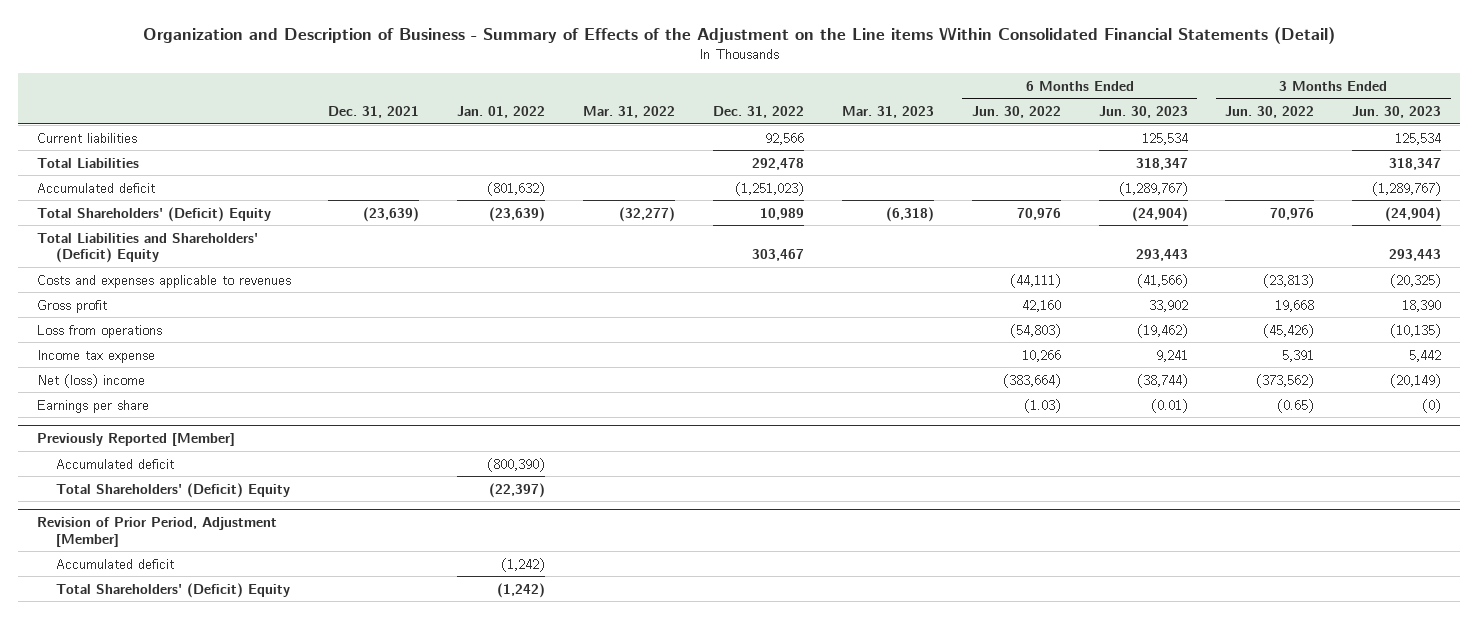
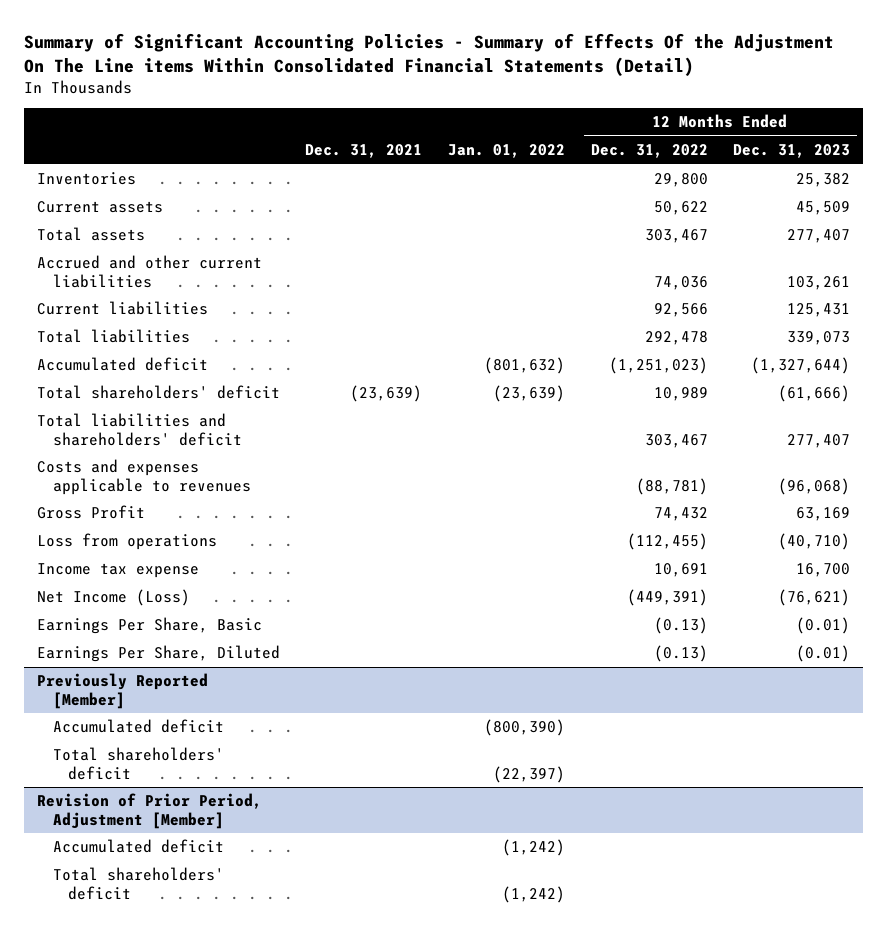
- Organization and Description of Business - Summary of Effects of the Adjustment on the Line items Within Consolidated Financial Statements (Detail)
+ Summary of Significant Accounting Policies - Summary of Effects Of the Adjustment On The Line items Within Consolidated Financial Statements (Detail)
- | Dec. 31, 2021 | Jan. 01, 2022 | Mar. 31, 2022 | Dec. 31, 2022 | Mar. 31, 2023 | 6 Months Ended Jun. 30, 2022 | 6 Months Ended Jun. 30, 2023 | 3 Months Ended Jun. 30, 2022 | 3 Months Ended Jun. 30, 2023
+ | Dec. 31, 2021 | Jan. 01, 2022 | 12 Months Ended Dec. 31, 2022 | 12 Months Ended Dec. 31, 2023
+ Inventories | | | 29,800 | 25,382
+ Current assets | | | 50,622 | 45,509
+ Total assets | | | 303,467 | 277,407
+ Accrued and other current liabilities | | | 74,036 | 103,261
- Total Liabilities | | | | 292,478 | | | 318,347 | | 318,347
+ Total liabilities | | | 292,478 | 339,073
- Total Shareholders' (Deficit) Equity | (23,639) | (23,639) | (32,277) | 10,989 | (6,318) | 70,976 | (24,904) | 70,976 | (24,904)
- Total Liabilities and Shareholders' (Deficit) Equity | | | | 303,467 | | | 293,443 | | 293,443
+ Total shareholders' deficit | (23,639) | (23,639) | 10,989 | (61,666)
+ Total liabilities and shareholders' deficit | | | 303,467 | 277,407
- Gross profit | | | | | | 42,160 | 33,902 | 19,668 | 18,390
+ Gross Profit | | | 74,432 | 63,169
- Net (loss) income | | | | | | (383,664) | (38,744) | (373,562) | (20,149)
- Earnings per share | | | | | | (1.03) | (0.01) | (0.65) | (0)
+ Net Income (Loss) | | | (449,391) | (76,621)
+ Earnings Per Share, Basic | | | (0.13) | (0.01)
+ Earnings Per Share, Diluted | | | (0.13) | (0.01)
@ Previously Reported [Member]
- Total Shareholders' (Deficit) Equity | | (22,397) | | | | | | |
+ Total shareholders' deficit | | (22,397) | |
@ Revision of Prior Period, Adjustment [Member]
- Total Shareholders' (Deficit) Equity | | (1,242) | | | | | | |
+ Total shareholders' deficit | | (1,242) | |

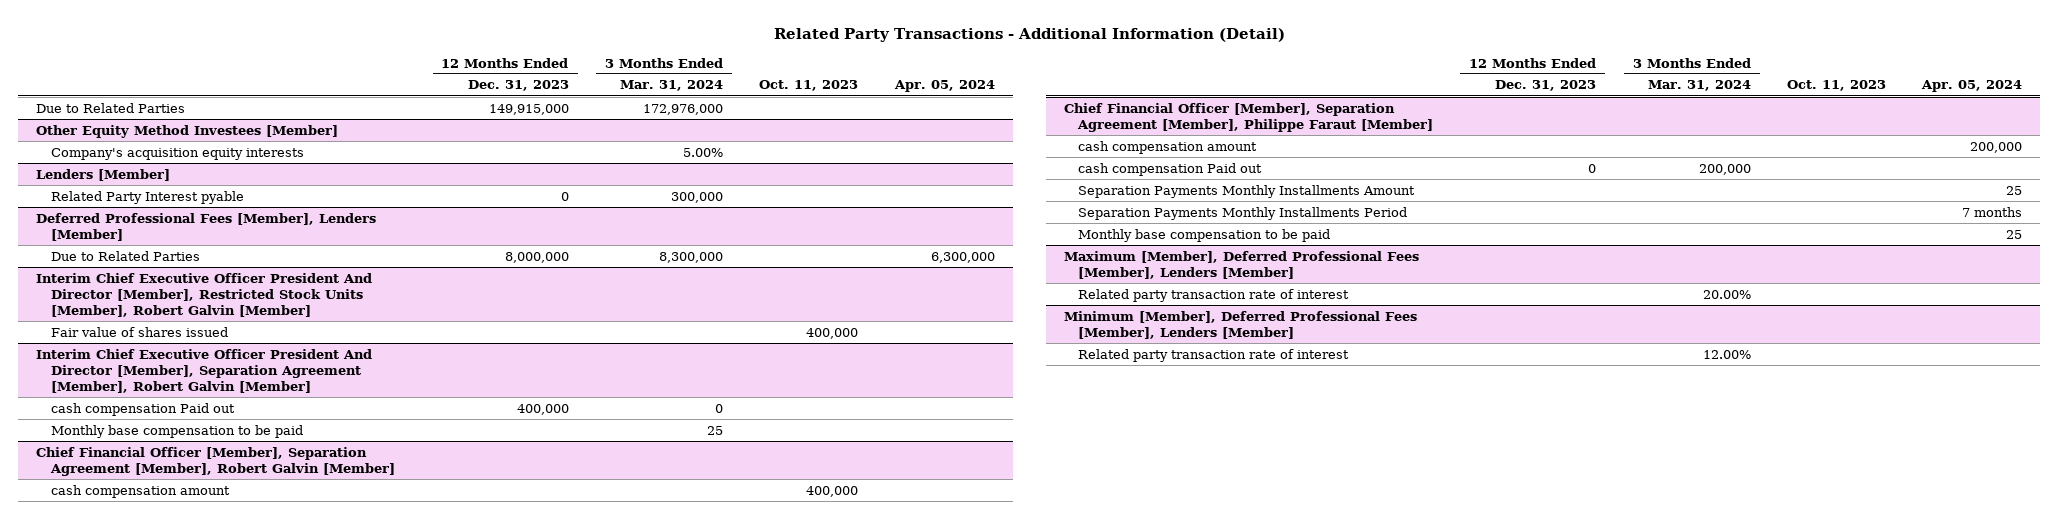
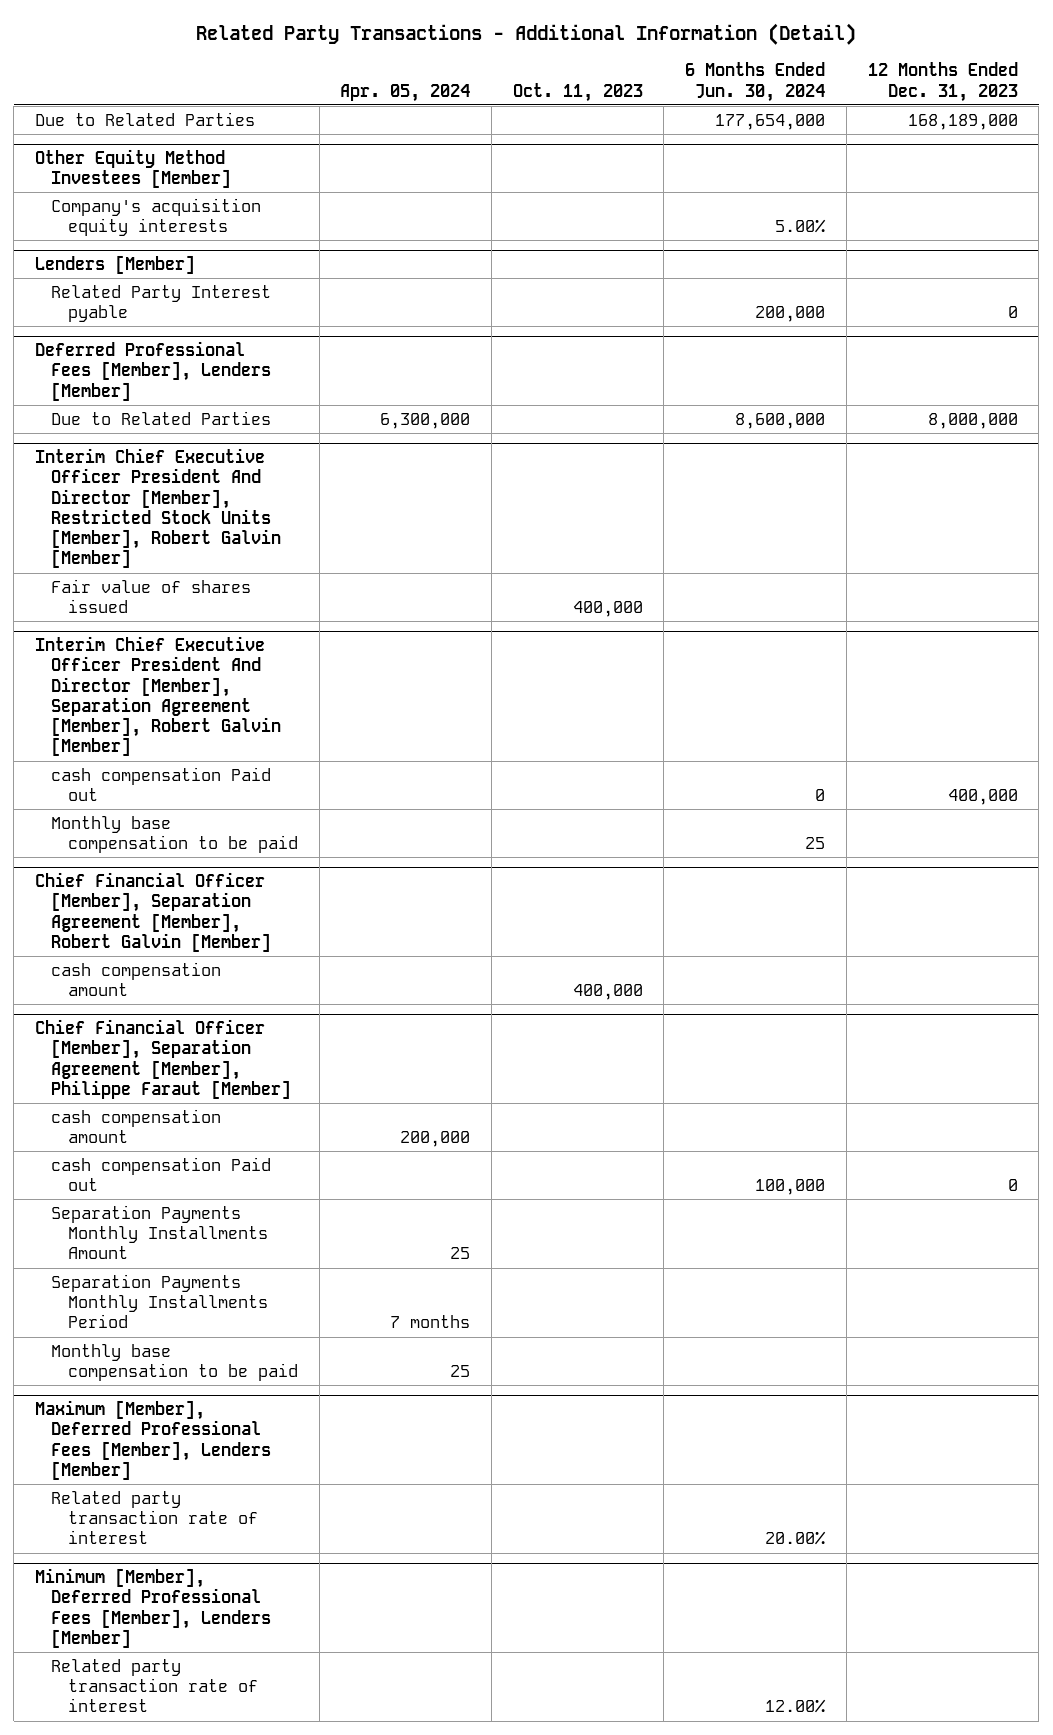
- | 12 Months Ended Dec. 31, 2023 | 3 Months Ended Mar. 31, 2024 | Oct. 11, 2023 | Apr. 05, 2024
+ | Apr. 05, 2024 | Oct. 11, 2023 | 6 Months Ended Jun. 30, 2024 | 12 Months Ended Dec. 31, 2023
- Due to Related Parties | 149,915,000 | 172,976,000 | |
+ Due to Related Parties | | | 177,654,000 | 168,189,000

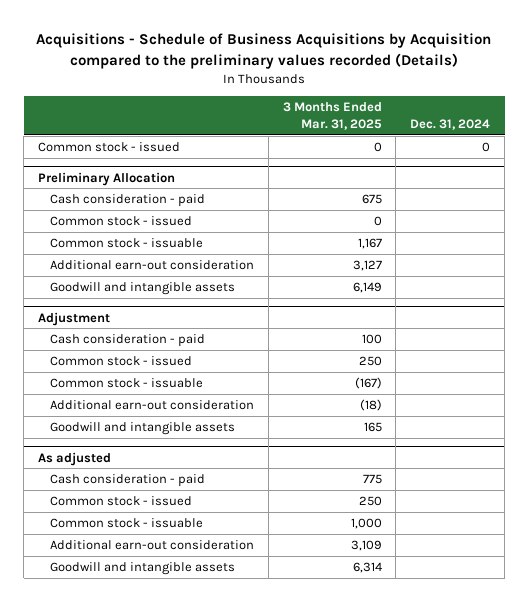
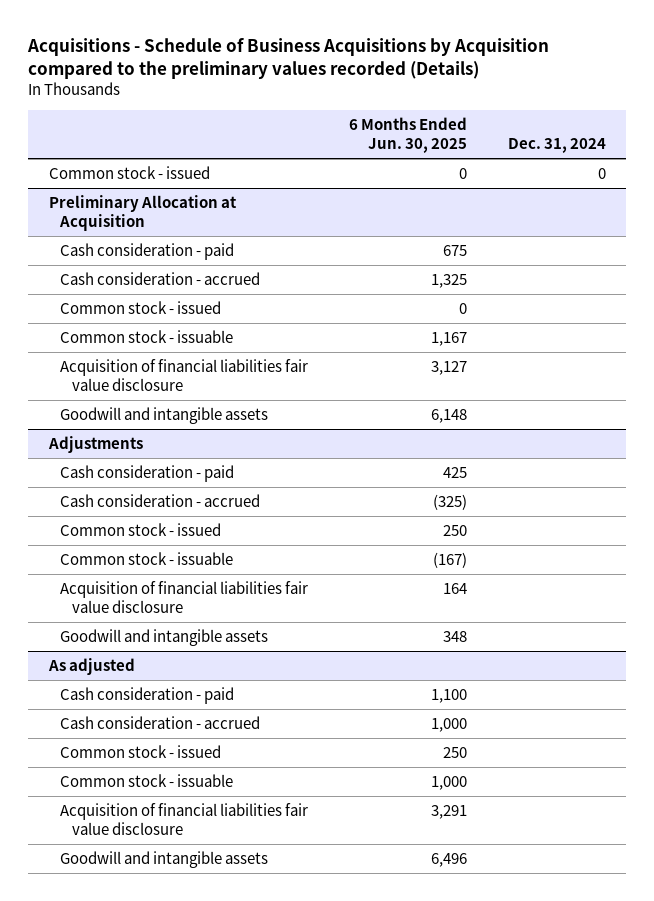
- | 3 Months Ended Mar. 31, 2025 | Dec. 31, 2024
+ | 6 Months Ended Jun. 30, 2025 | Dec. 31, 2024
- Preliminary Allocation
+ Preliminary Allocation at Acquisition
+ Cash consideration - accrued | 1,325 |
- Additional earn-out consideration | 3,127 |
+ Acquisition of financial liabilities fair value disclosure | 3,127 |
- Adjustment
+ Adjustments
+ Cash consideration - accrued | (325) |
- Additional earn-out consideration | (18) |
+ Acquisition of financial liabilities fair value disclosure | 164 |
@ As adjusted
+ Cash consideration - accrued | 1,000 |
- Additional earn-out consideration | 3,109 |
+ Acquisition of financial liabilities fair value disclosure | 3,291 |

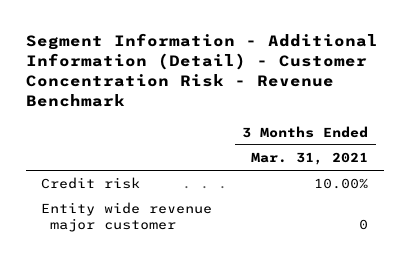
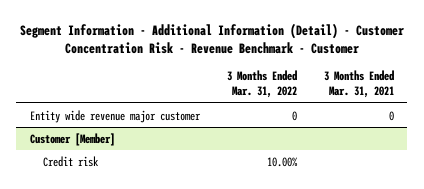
- Segment Information - Additional Information (Detail) - Customer Concentration Risk - Revenue Benchmark
+ Segment Information - Additional Information (Detail) - Customer Concentration Risk - Revenue Benchmark - Customer
- | 3 Months Ended Mar. 31, 2021
+ | 3 Months Ended Mar. 31, 2022 | 3 Months Ended Mar. 31, 2021
- Credit risk | 10.00%
+ Customer [Member]
+ Credit risk | 10.00% |

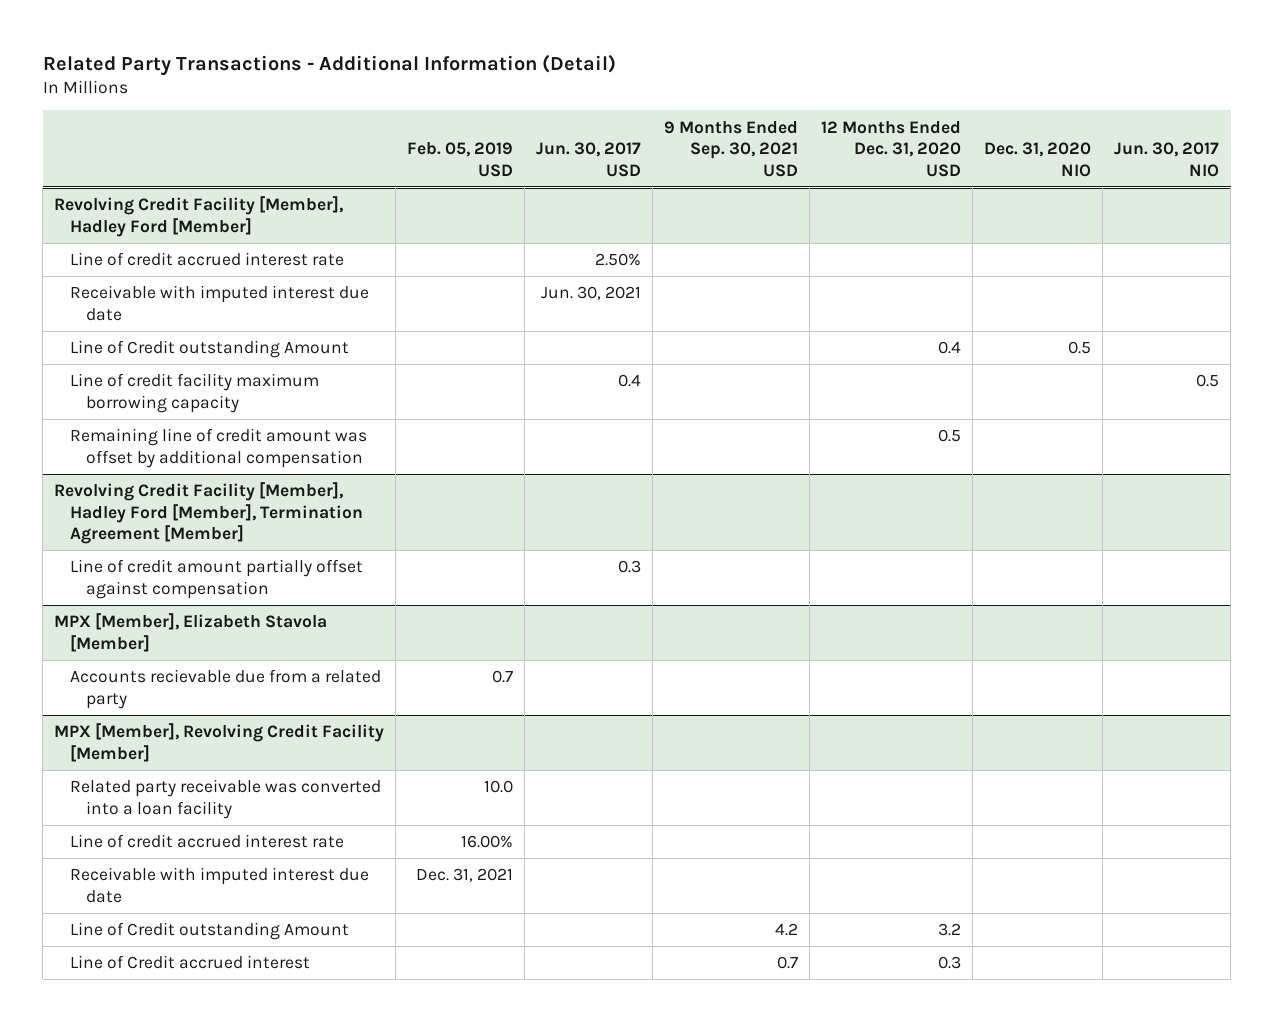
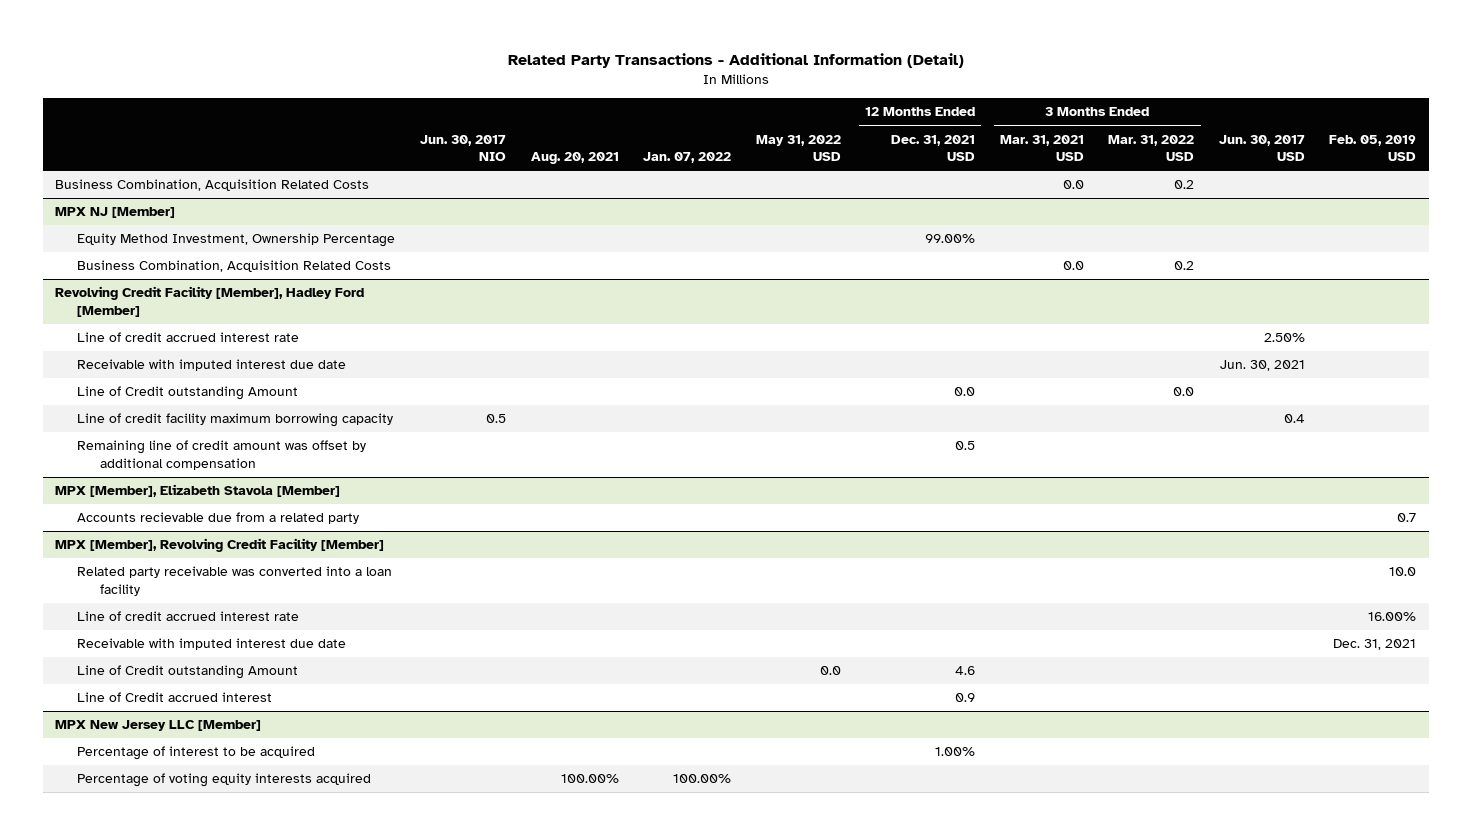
- | Feb. 05, 2019 USD | Jun. 30, 2017 USD | 9 Months Ended Sep. 30, 2021 USD | 12 Months Ended Dec. 31, 2020 USD | Dec. 31, 2020 NIO | Jun. 30, 2017 NIO
+ | Jun. 30, 2017 NIO | Aug. 20, 2021 | Jan. 07, 2022 | May 31, 2022 USD | 12 Months Ended Dec. 31, 2021 USD | 3 Months Ended Mar. 31, 2021 USD | 3 Months Ended Mar. 31, 2022 USD | Jun. 30, 2017 USD | Feb. 05, 2019 USD
+ Business Combination, Acquisition Related Costs | | | | | | 0.0 | 0.2 | |
+ MPX NJ [Member]
+ Equity Method Investment, Ownership Percentage | | | | | 99.00% | | | |
+ Business Combination, Acquisition Related Costs | | | | | | 0.0 | 0.2 | |
- Revolving Credit Facility [Member], Hadley Ford [Member], Termination Agreement [Member]
- Line of credit amount partially offset against compensation | | 0.3 | | | |
+ MPX New Jersey LLC [Member]
+ Percentage of interest to be acquired | | | | | 1.00% | | | |
+ Percentage of voting equity interests acquired | | 100.00% | 100.00% | | | | | |

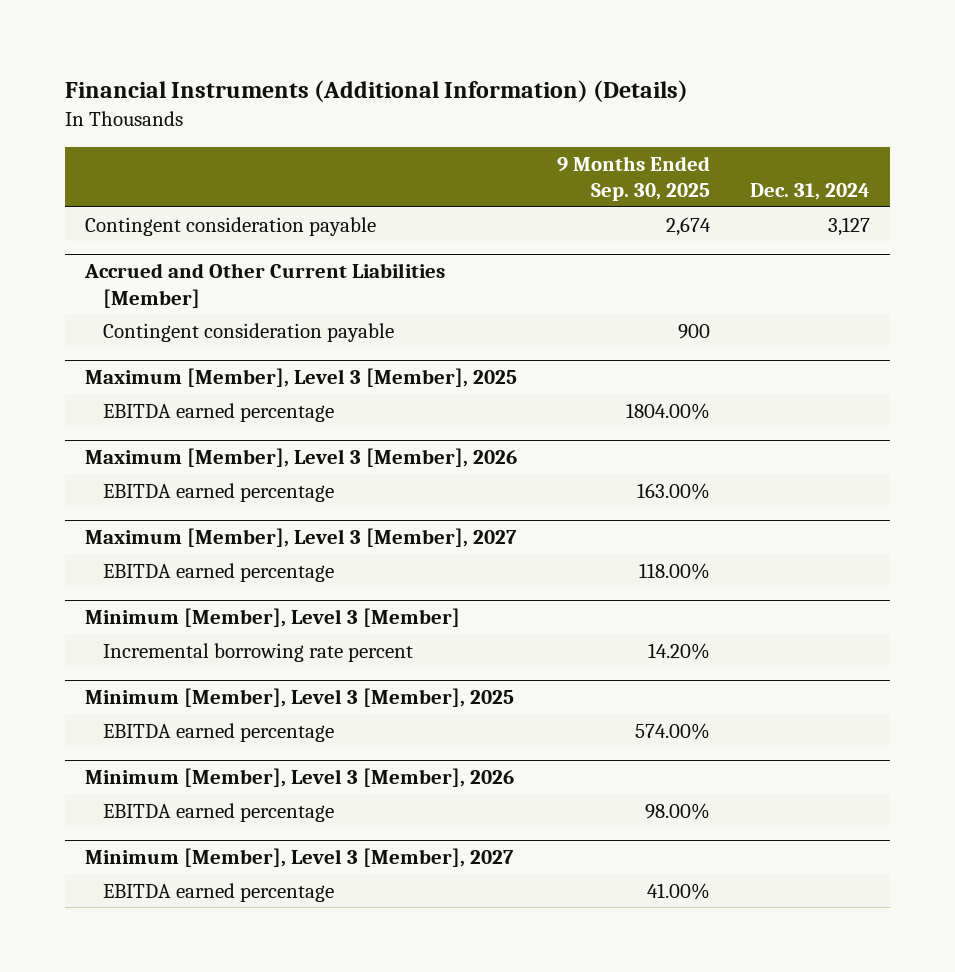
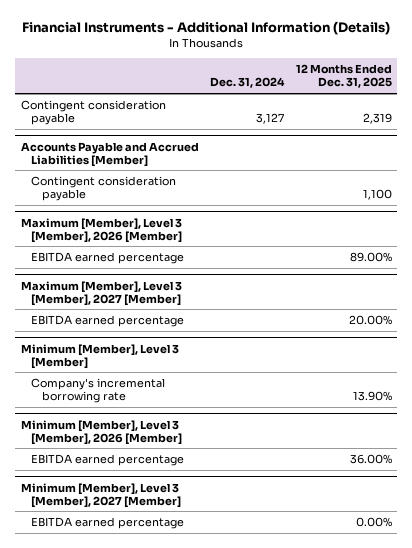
- Financial Instruments (Additional Information) (Details)
+ Financial Instruments - Additional Information (Details)
- | 9 Months Ended Sep. 30, 2025 | Dec. 31, 2024
+ | Dec. 31, 2024 | 12 Months Ended Dec. 31, 2025
- Accrued and Other Current Liabilities [Member]
- Contingent consideration payable | 900 |
- Maximum [Member], Level 3 [Member], 2025
- EBITDA earned percentage | 1804.00% |
- Maximum [Member], Level 3 [Member], 2026
+ Accounts Payable and Accrued Liabilities [Member]
+ Contingent consideration payable | | 1,100
+ Maximum [Member], Level 3 [Member], 2026 [Member]
- Maximum [Member], Level 3 [Member], 2027
+ Maximum [Member], Level 3 [Member], 2027 [Member]
@ Minimum [Member], Level 3 [Member]
- Incremental borrowing rate percent | 14.20% |
- Minimum [Member], Level 3 [Member], 2025
- EBITDA earned percentage | 574.00% |
- Minimum [Member], Level 3 [Member], 2026
@ Minimum [Member], Level 3 [Member]
+ Company's incremental borrowing rate | | 13.90%
+ Minimum [Member], Level 3 [Member], 2026 [Member]
- Minimum [Member], Level 3 [Member], 2027
+ Minimum [Member], Level 3 [Member], 2027 [Member]

